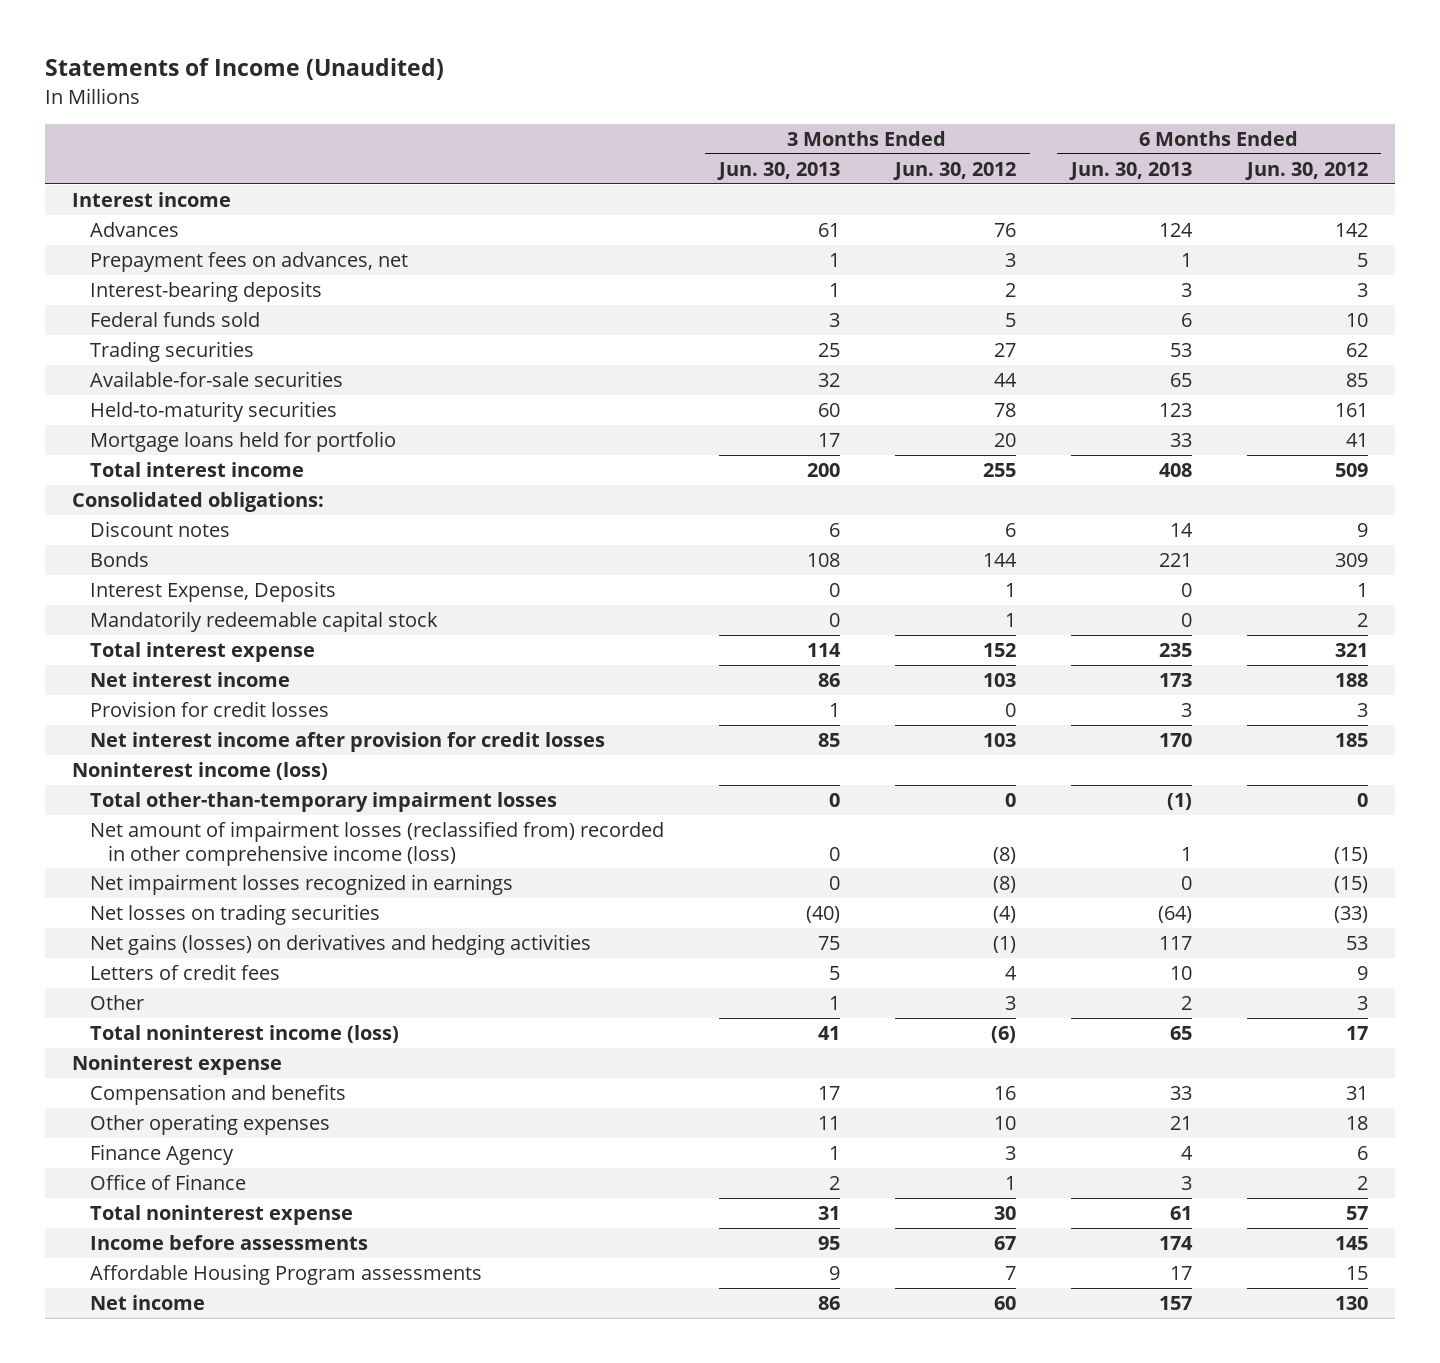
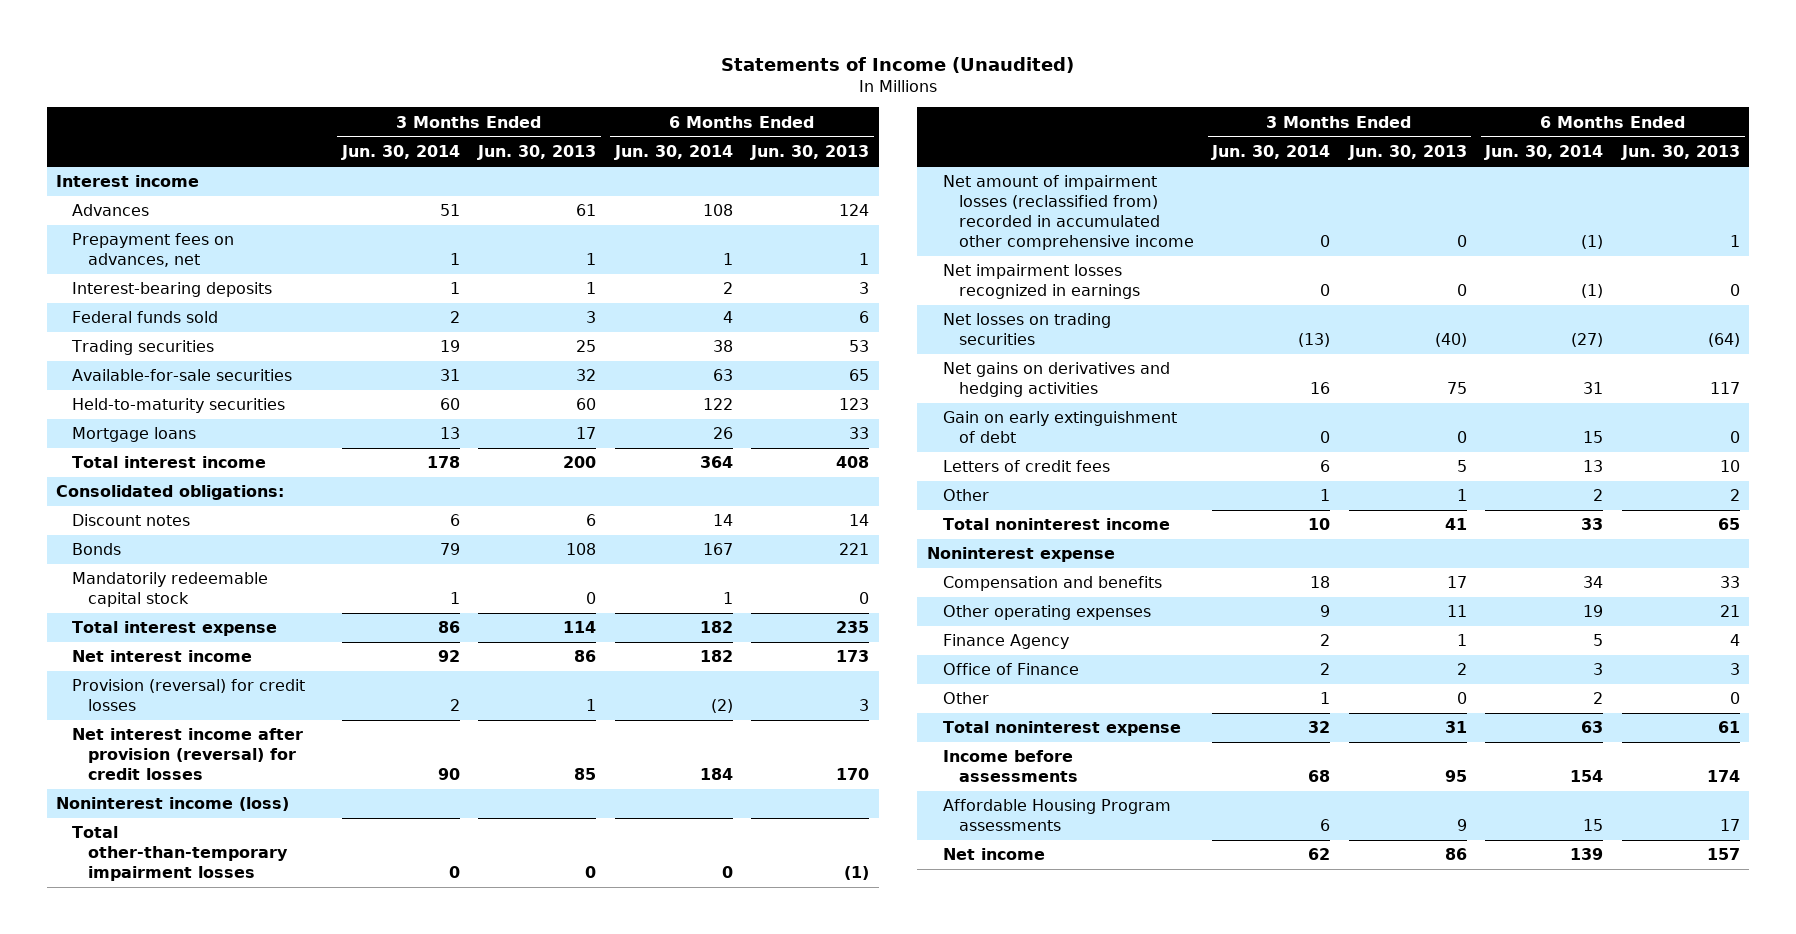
- | 3 Months Ended Jun. 30, 2013 | 3 Months Ended Jun. 30, 2012 | 6 Months Ended Jun. 30, 2013 | 6 Months Ended Jun. 30, 2012
+ | 3 Months Ended Jun. 30, 2014 | 3 Months Ended Jun. 30, 2013 | 6 Months Ended Jun. 30, 2014 | 6 Months Ended Jun. 30, 2013
- Mortgage loans held for portfolio | 17 | 20 | 33 | 41
+ Mortgage loans | 13 | 17 | 26 | 33
- Interest Expense, Deposits | 0 | 1 | 0 | 1
- Provision for credit losses | 1 | 0 | 3 | 3
- Net interest income after provision for credit losses | 85 | 103 | 170 | 185
+ Provision (reversal) for credit losses | 2 | 1 | (2) | 3
+ Net interest income after provision (reversal) for credit losses | 90 | 85 | 184 | 170
- Net amount of impairment losses (reclassified from) recorded in other comprehensive income (loss) | 0 | (8) | 1 | (15)
+ Net amount of impairment losses (reclassified from) recorded in accumulated other comprehensive income | 0 | 0 | (1) | 1
- Net gains (losses) on derivatives and hedging activities | 75 | (1) | 117 | 53
+ Net gains on derivatives and hedging activities | 16 | 75 | 31 | 117
+ Gain on early extinguishment of debt | 0 | 0 | 15 | 0
- Total noninterest income (loss) | 41 | (6) | 65 | 17
+ Total noninterest income | 10 | 41 | 33 | 65
+ Other | 1 | 0 | 2 | 0

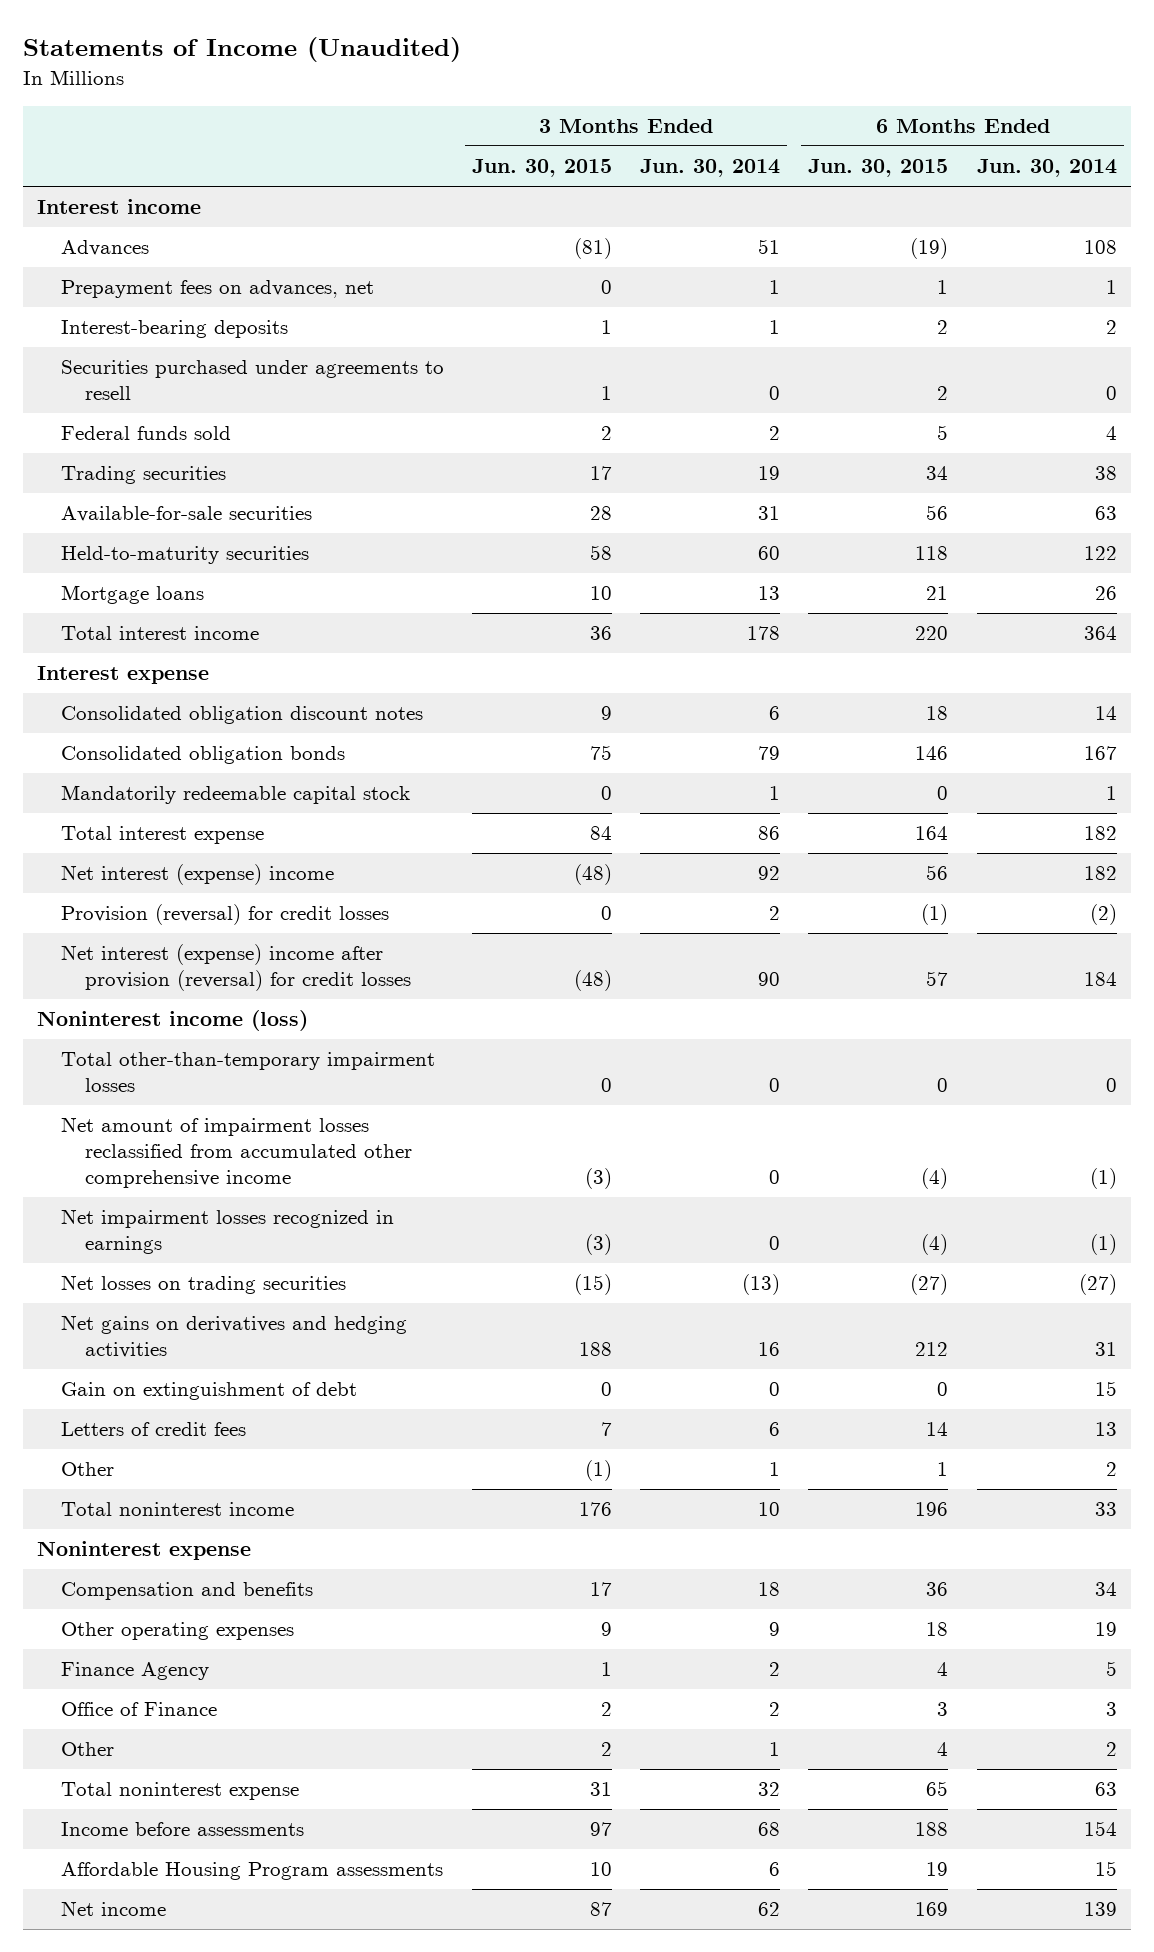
- | 3 Months Ended Jun. 30, 2014 | 3 Months Ended Jun. 30, 2013 | 6 Months Ended Jun. 30, 2014 | 6 Months Ended Jun. 30, 2013
+ | 3 Months Ended Jun. 30, 2015 | 3 Months Ended Jun. 30, 2014 | 6 Months Ended Jun. 30, 2015 | 6 Months Ended Jun. 30, 2014
+ Securities purchased under agreements to resell | 1 | 0 | 2 | 0
- Consolidated obligations:
- Discount notes | 6 | 6 | 14 | 14
- Bonds | 79 | 108 | 167 | 221
+ Interest expense
+ Consolidated obligation discount notes | 9 | 6 | 18 | 14
+ Consolidated obligation bonds | 75 | 79 | 146 | 167
- Net interest income | 92 | 86 | 182 | 173
+ Net interest (expense) income | (48) | 92 | 56 | 182
- Net interest income after provision (reversal) for credit losses | 90 | 85 | 184 | 170
+ Net interest (expense) income after provision (reversal) for credit losses | (48) | 90 | 57 | 184
- Net amount of impairment losses (reclassified from) recorded in accumulated other comprehensive income | 0 | 0 | (1) | 1
+ Net amount of impairment losses reclassified from accumulated other comprehensive income | (3) | 0 | (4) | (1)
- Gain on early extinguishment of debt | 0 | 0 | 15 | 0
+ Gain on extinguishment of debt | 0 | 0 | 0 | 15

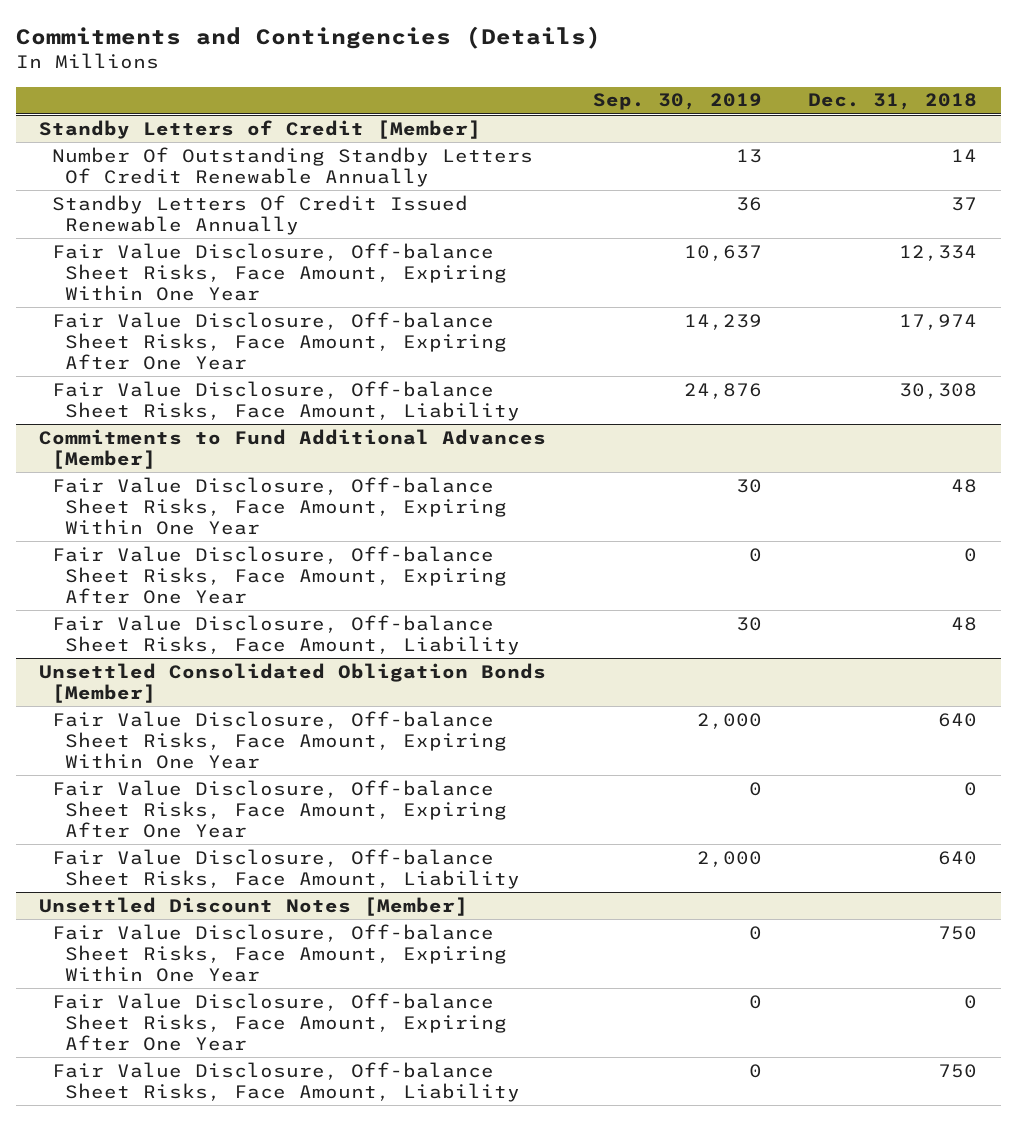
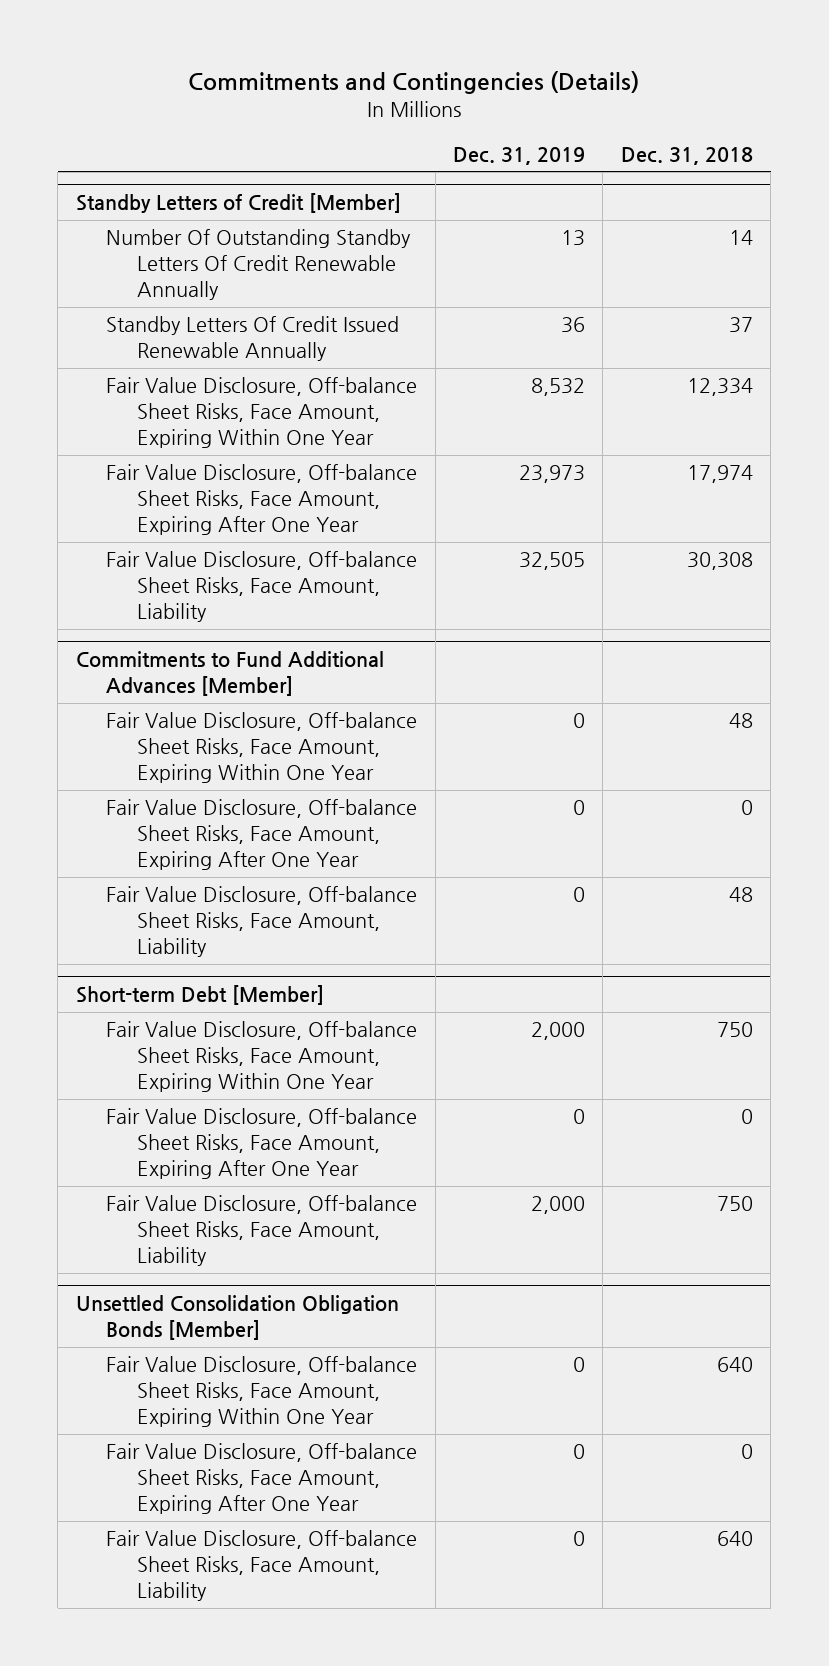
- | Sep. 30, 2019 | Dec. 31, 2018
+ | Dec. 31, 2019 | Dec. 31, 2018
- Unsettled Consolidated Obligation Bonds [Member]
- Fair Value Disclosure, Off-balance Sheet Risks, Face Amount, Expiring Within One Year | 2,000 | 640
- Fair Value Disclosure, Off-balance Sheet Risks, Face Amount, Expiring After One Year | 0 | 0
- Fair Value Disclosure, Off-balance Sheet Risks, Face Amount, Liability | 2,000 | 640
- Unsettled Discount Notes [Member]
+ Short-term Debt [Member]
+ Unsettled Consolidation Obligation Bonds [Member]
+ Fair Value Disclosure, Off-balance Sheet Risks, Face Amount, Expiring Within One Year | 0 | 640
+ Fair Value Disclosure, Off-balance Sheet Risks, Face Amount, Expiring After One Year | 0 | 0
+ Fair Value Disclosure, Off-balance Sheet Risks, Face Amount, Liability | 0 | 640

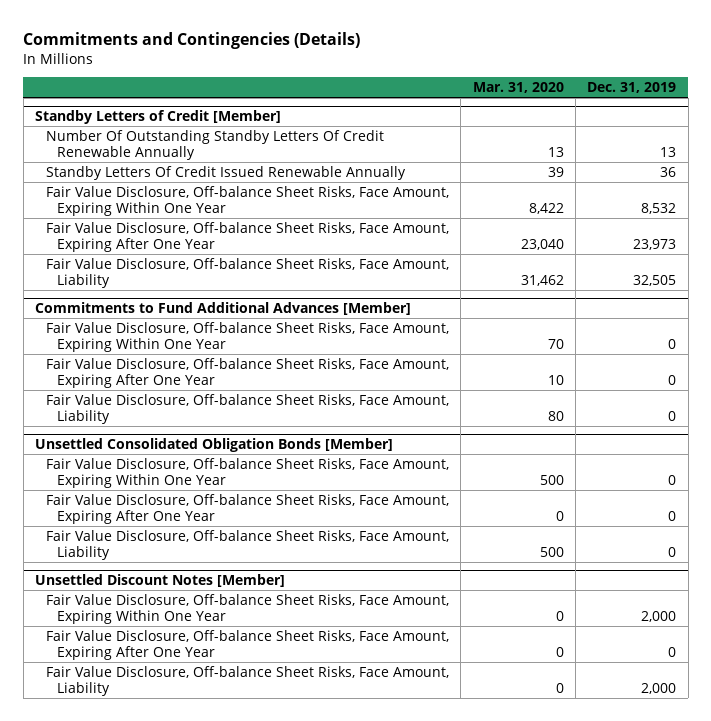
- | Dec. 31, 2019 | Dec. 31, 2018
+ | Mar. 31, 2020 | Dec. 31, 2019
- Short-term Debt [Member]
- Fair Value Disclosure, Off-balance Sheet Risks, Face Amount, Expiring Within One Year | 2,000 | 750
- Fair Value Disclosure, Off-balance Sheet Risks, Face Amount, Expiring After One Year | 0 | 0
- Fair Value Disclosure, Off-balance Sheet Risks, Face Amount, Liability | 2,000 | 750
- Unsettled Consolidation Obligation Bonds [Member]
+ Unsettled Consolidated Obligation Bonds [Member]
+ Unsettled Discount Notes [Member]
+ Fair Value Disclosure, Off-balance Sheet Risks, Face Amount, Expiring Within One Year | 0 | 2,000
+ Fair Value Disclosure, Off-balance Sheet Risks, Face Amount, Expiring After One Year | 0 | 0
+ Fair Value Disclosure, Off-balance Sheet Risks, Face Amount, Liability | 0 | 2,000

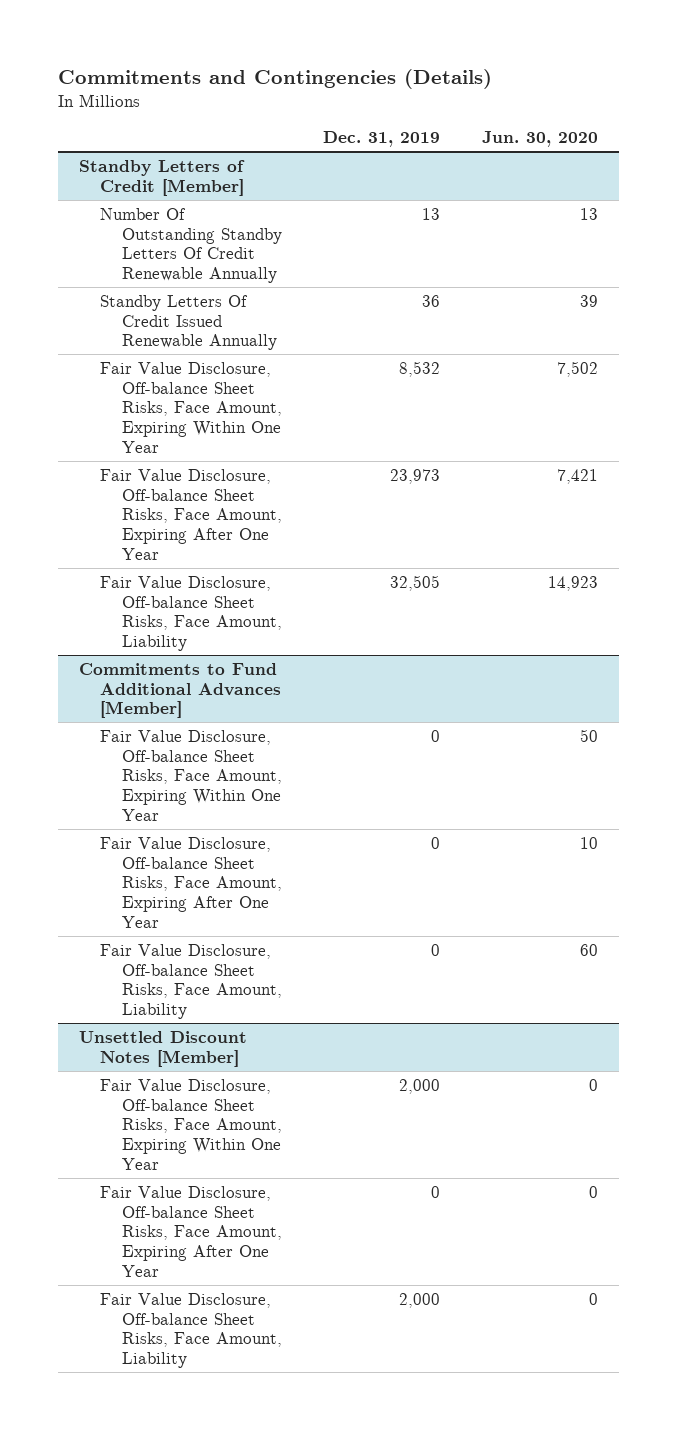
- | Mar. 31, 2020 | Dec. 31, 2019
+ | Dec. 31, 2019 | Jun. 30, 2020
- Unsettled Consolidated Obligation Bonds [Member]
- Fair Value Disclosure, Off-balance Sheet Risks, Face Amount, Expiring Within One Year | 500 | 0
- Fair Value Disclosure, Off-balance Sheet Risks, Face Amount, Expiring After One Year | 0 | 0
- Fair Value Disclosure, Off-balance Sheet Risks, Face Amount, Liability | 500 | 0

